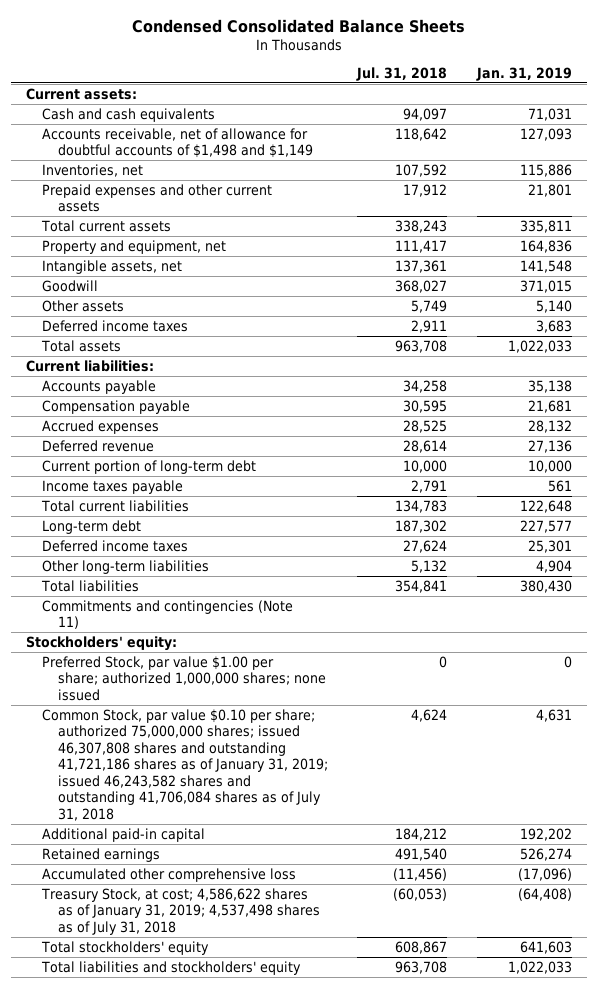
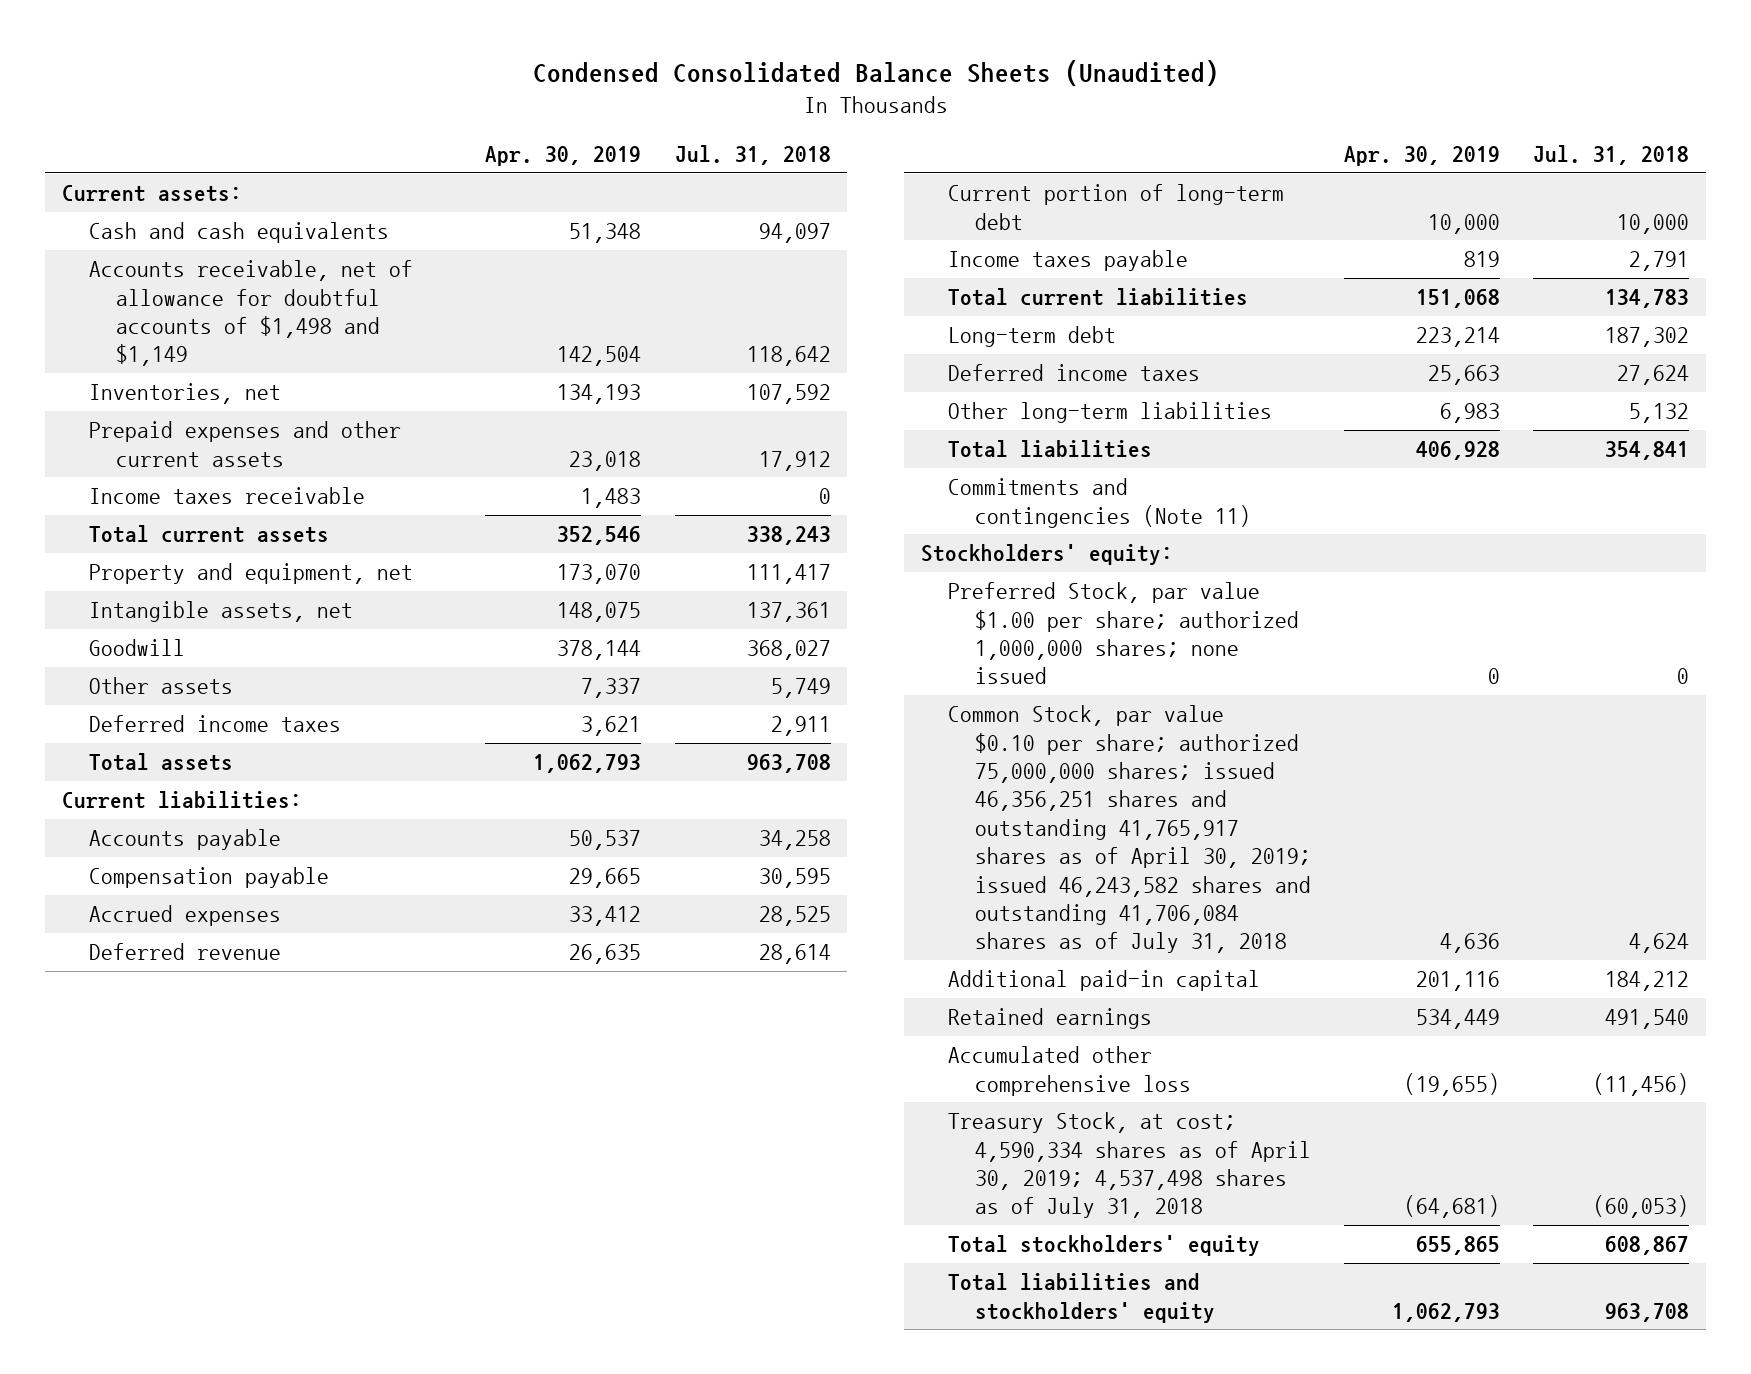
- Condensed Consolidated Balance Sheets
+ Condensed Consolidated Balance Sheets (Unaudited)
- | Jul. 31, 2018 | Jan. 31, 2019
+ | Apr. 30, 2019 | Jul. 31, 2018
+ Income taxes receivable | 1,483 | 0
- Common Stock, par value $0.10 per share; authorized 75,000,000 shares; issued 46,307,808 shares and outstanding 41,721,186 shares as of January 31, 2019; issued 46,243,582 shares and outstanding 41,706,084 shares as of July 31, 2018 | 4,624 | 4,631
+ Common Stock, par value $0.10 per share; authorized 75,000,000 shares; issued 46,356,251 shares and outstanding 41,765,917 shares as of April 30, 2019; issued 46,243,582 shares and outstanding 41,706,084 shares as of July 31, 2018 | 4,636 | 4,624
- Treasury Stock, at cost; 4,586,622 shares as of January 31, 2019; 4,537,498 shares as of July 31, 2018 | (60,053) | (64,408)
+ Treasury Stock, at cost; 4,590,334 shares as of April 30, 2019; 4,537,498 shares as of July 31, 2018 | (64,681) | (60,053)

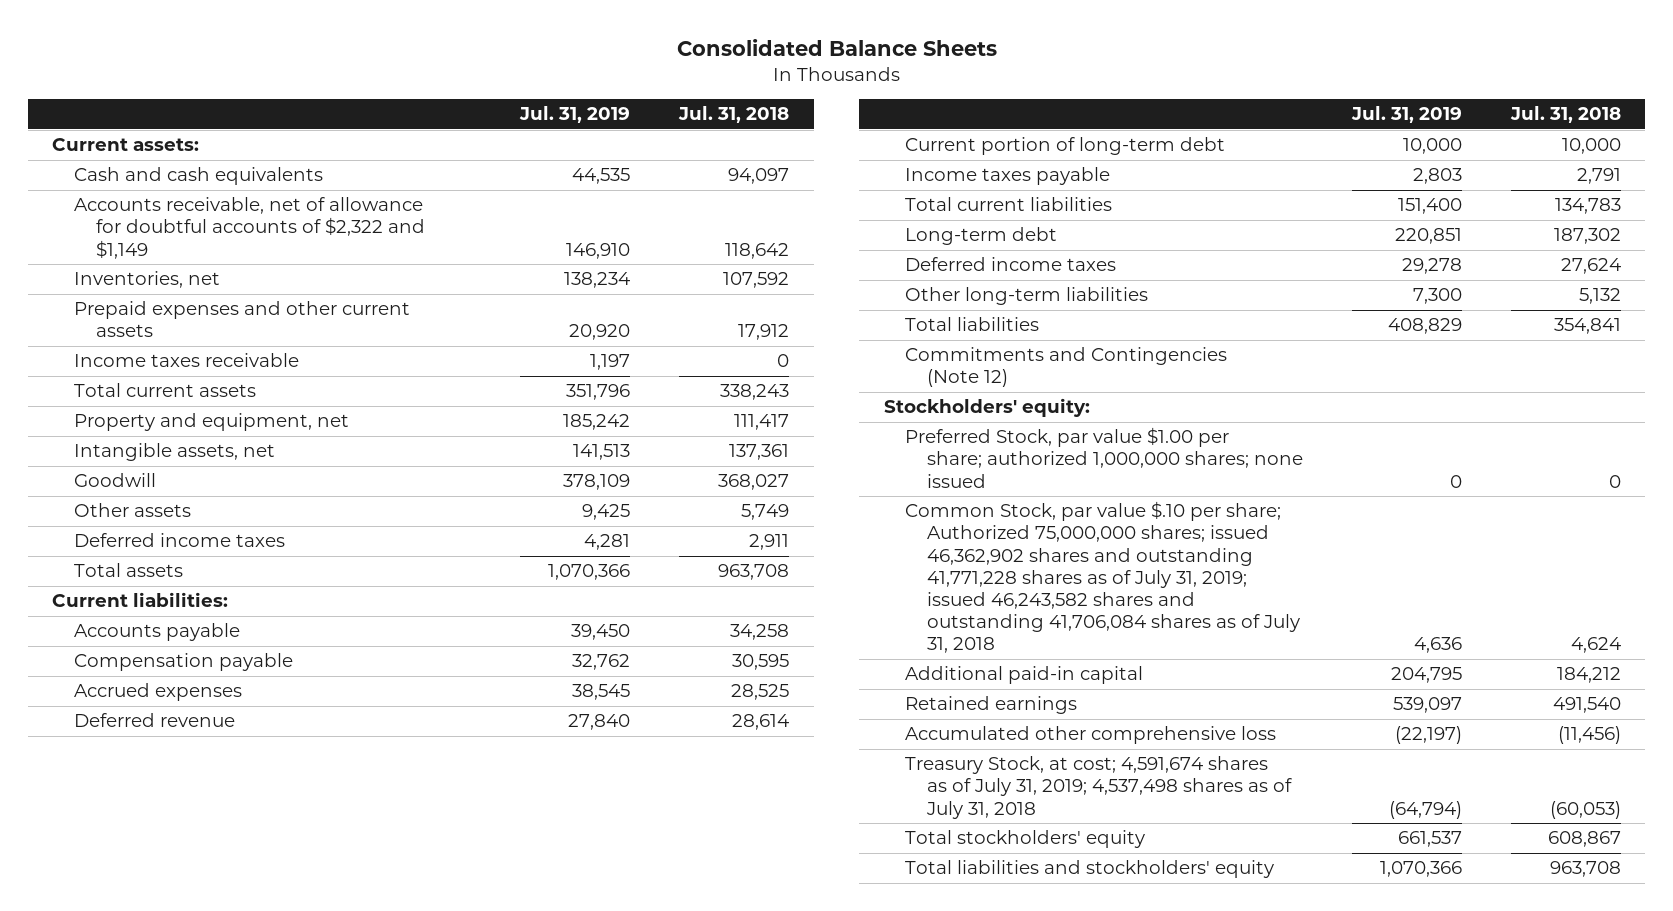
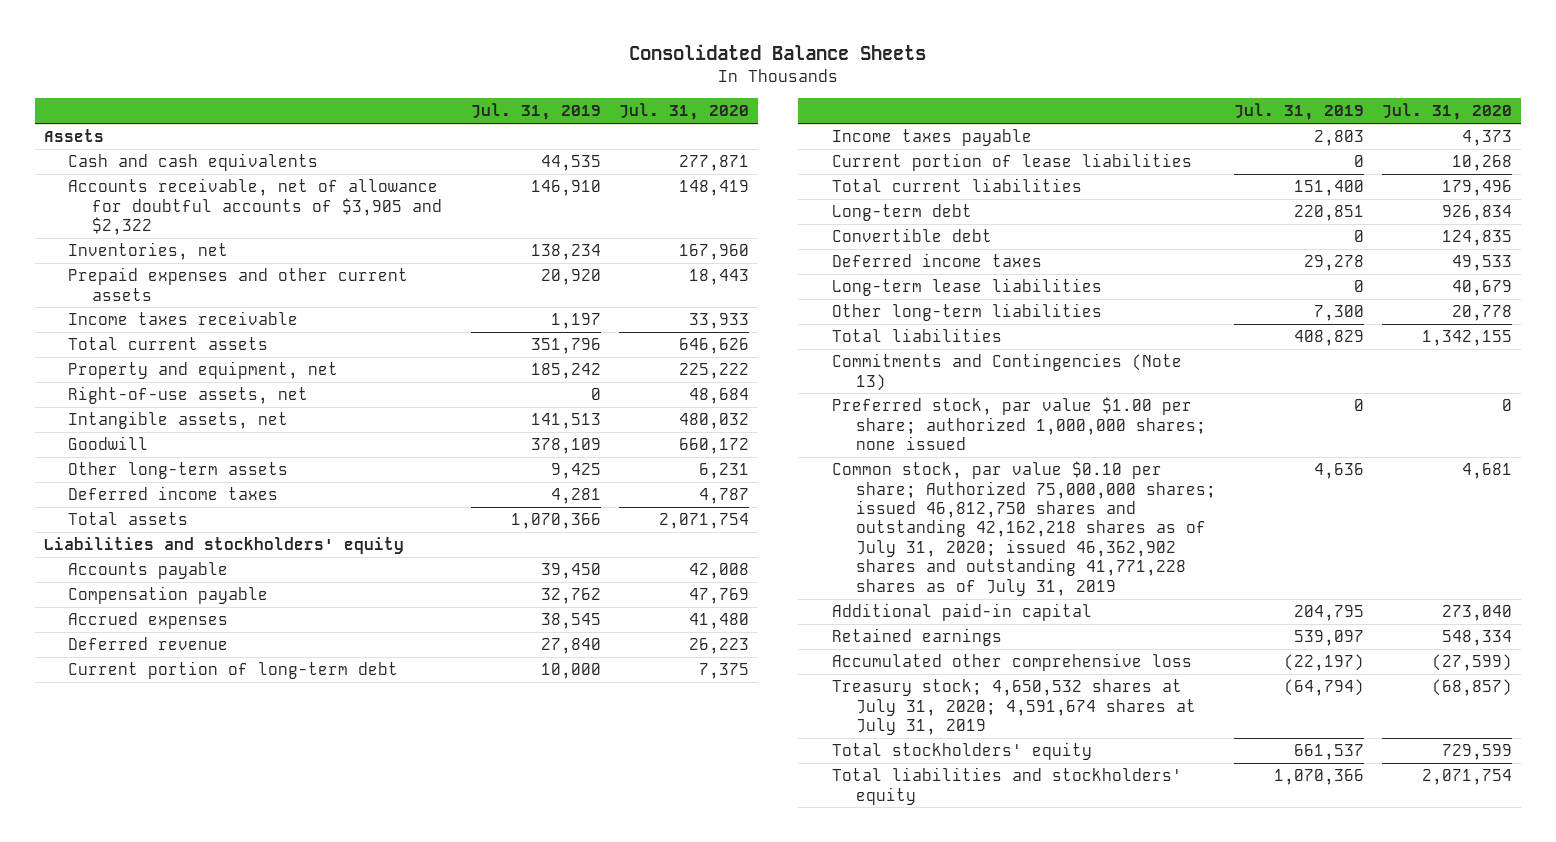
- | Jul. 31, 2019 | Jul. 31, 2018
+ | Jul. 31, 2019 | Jul. 31, 2020
- Current assets:
+ Assets
- Accounts receivable, net of allowance for doubtful accounts of $2,322 and $1,149 | 146,910 | 118,642
+ Accounts receivable, net of allowance for doubtful accounts of $3,905 and $2,322 | 146,910 | 148,419
+ Right-of-use assets, net | 0 | 48,684
- Other assets | 9,425 | 5,749
+ Other long-term assets | 9,425 | 6,231
- Current liabilities:
+ Liabilities and stockholders' equity
+ Current portion of lease liabilities | 0 | 10,268
+ Convertible debt | 0 | 124,835
+ Long-term lease liabilities | 0 | 40,679
- Commitments and Contingencies (Note 12)
- Stockholders' equity:
- Preferred Stock, par value $1.00 per share; authorized 1,000,000 shares; none issued | 0 | 0
- Common Stock, par value $.10 per share; Authorized 75,000,000 shares; issued 46,362,902 shares and outstanding 41,771,228 shares as of July 31, 2019; issued 46,243,582 shares and outstanding 41,706,084 shares as of July 31, 2018 | 4,636 | 4,624
+ Commitments and Contingencies (Note 13)
+ Preferred stock, par value $1.00 per share; authorized 1,000,000 shares; none issued | 0 | 0
+ Common stock, par value $0.10 per share; Authorized 75,000,000 shares; issued 46,812,750 shares and outstanding 42,162,218 shares as of July 31, 2020; issued 46,362,902 shares and outstanding 41,771,228 shares as of July 31, 2019 | 4,636 | 4,681
- Treasury Stock, at cost; 4,591,674 shares as of July 31, 2019; 4,537,498 shares as of July 31, 2018 | (64,794) | (60,053)
+ Treasury stock; 4,650,532 shares at July 31, 2020; 4,591,674 shares at July 31, 2019 | (64,794) | (68,857)

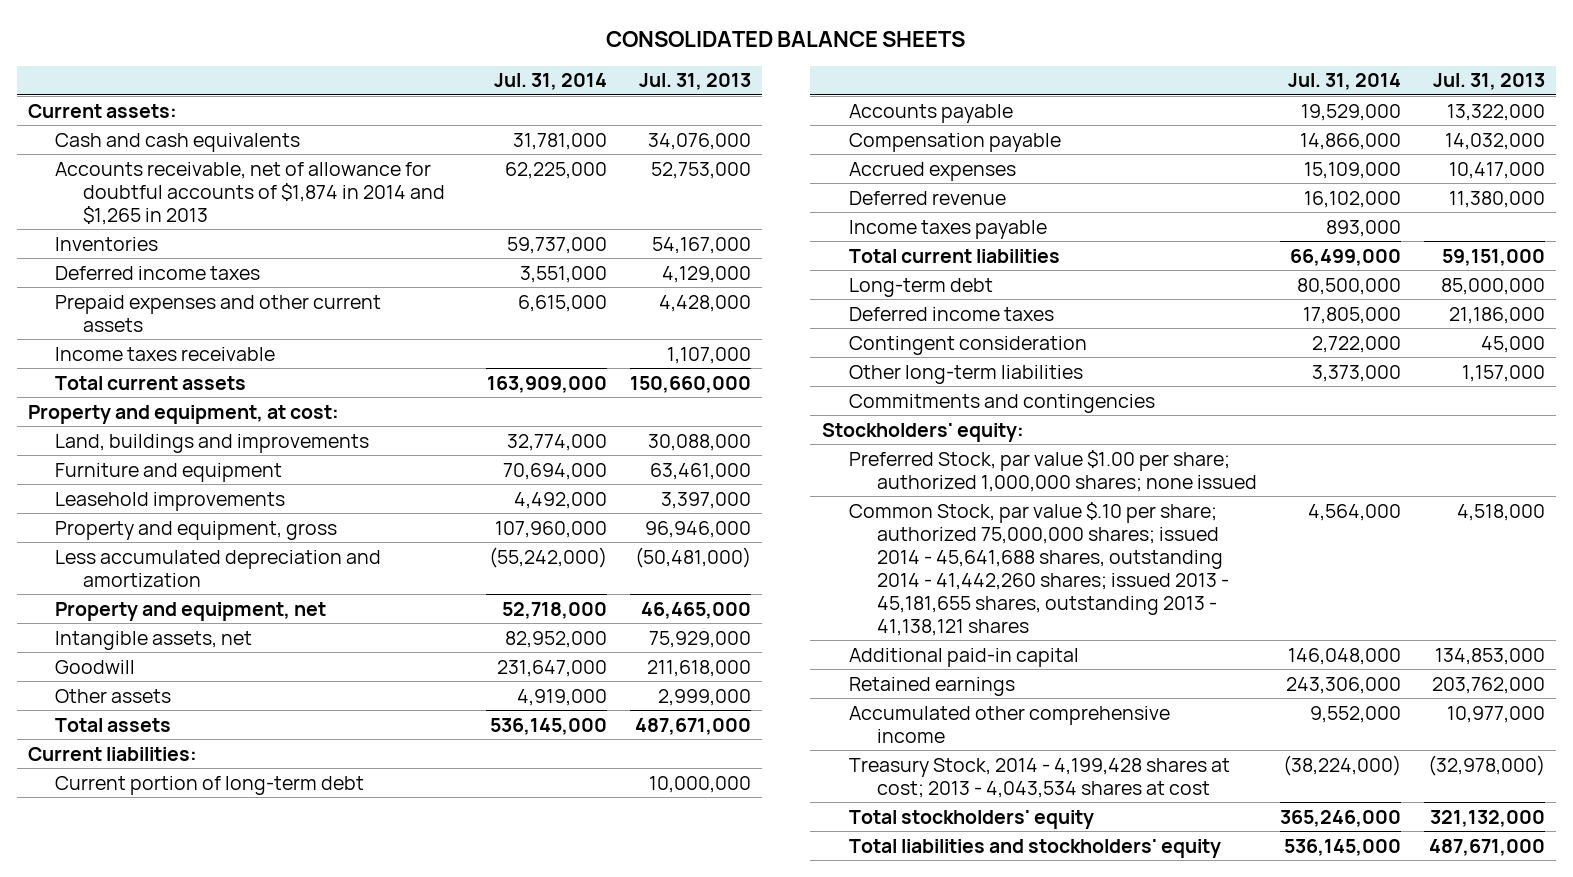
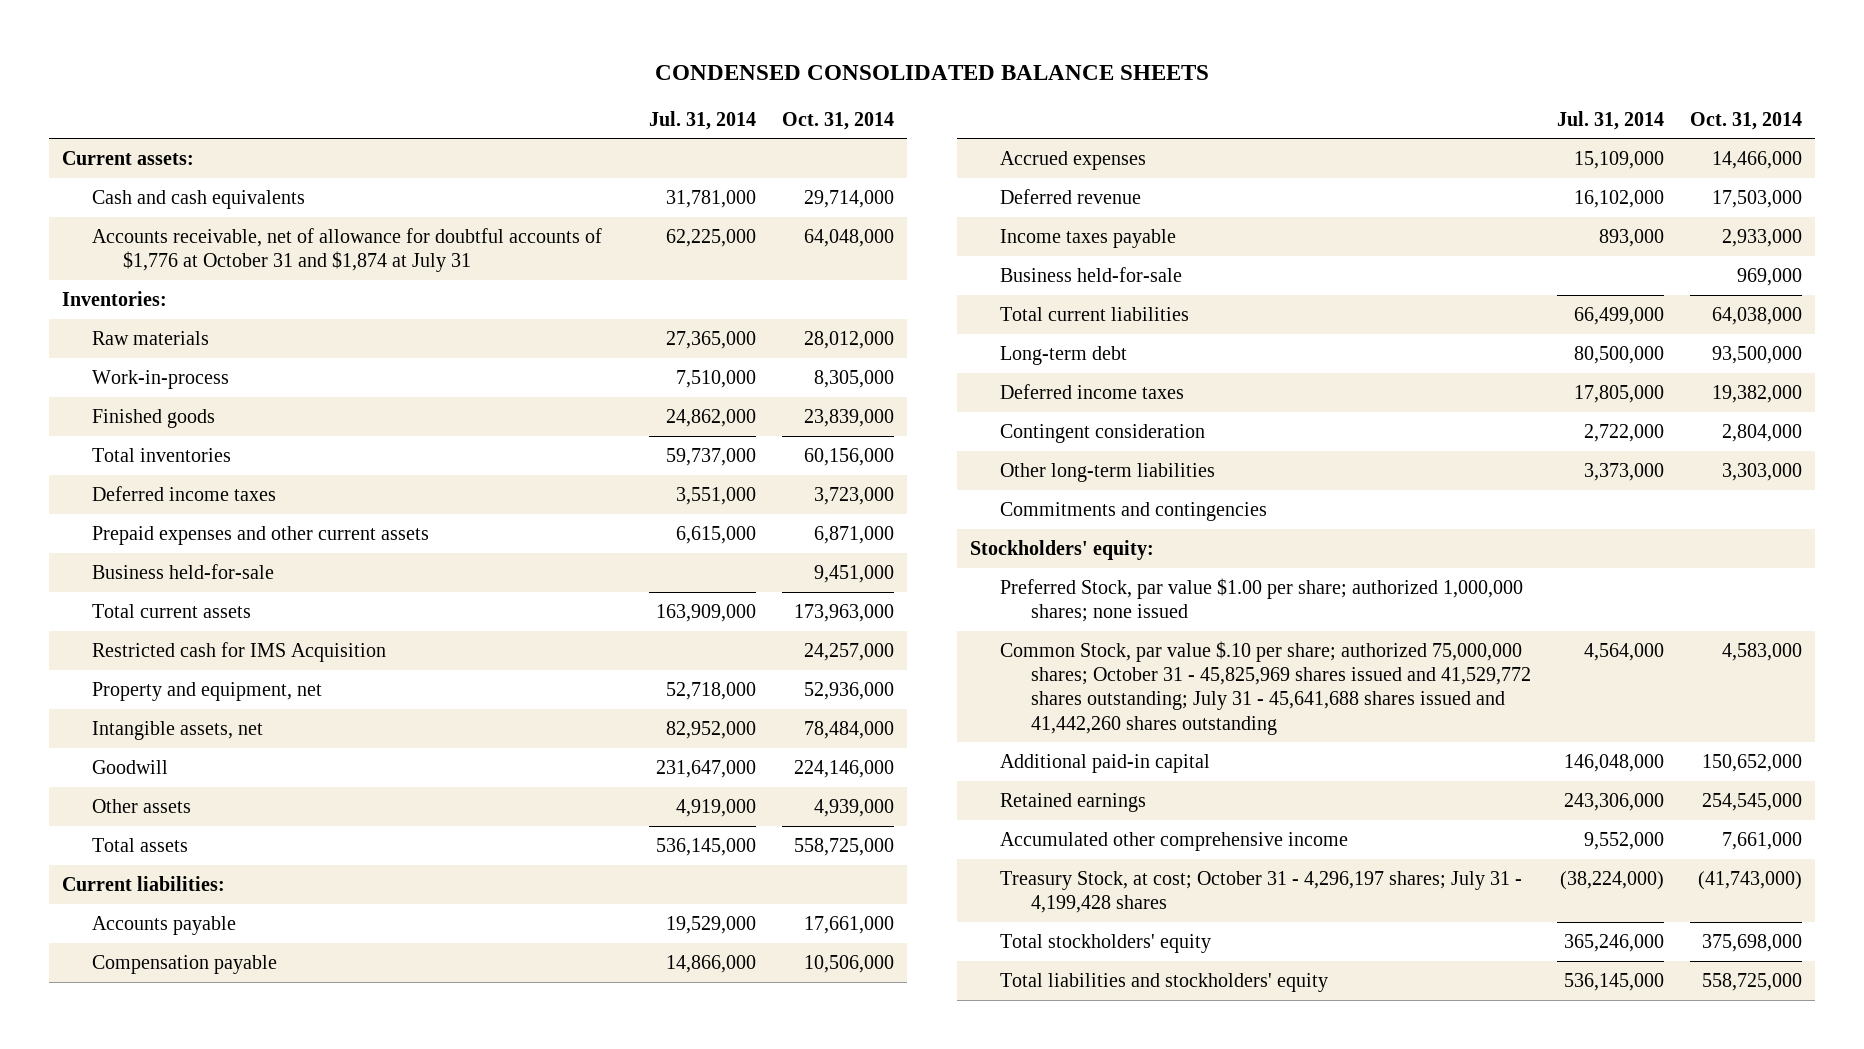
- CONSOLIDATED BALANCE SHEETS
+ CONDENSED CONSOLIDATED BALANCE SHEETS
- | Jul. 31, 2014 | Jul. 31, 2013
+ | Jul. 31, 2014 | Oct. 31, 2014
- Accounts receivable, net of allowance for doubtful accounts of $1,874 in 2014 and $1,265 in 2013 | 62,225,000 | 52,753,000
- Inventories | 59,737,000 | 54,167,000
+ Accounts receivable, net of allowance for doubtful accounts of $1,776 at October 31 and $1,874 at July 31 | 62,225,000 | 64,048,000
+ Inventories:
+ Raw materials | 27,365,000 | 28,012,000
+ Work-in-process | 7,510,000 | 8,305,000
+ Finished goods | 24,862,000 | 23,839,000
+ Total inventories | 59,737,000 | 60,156,000
- Income taxes receivable | | 1,107,000
+ Business held-for-sale | | 9,451,000
- Property and equipment, at cost:
- Land, buildings and improvements | 32,774,000 | 30,088,000
- Furniture and equipment | 70,694,000 | 63,461,000
- Leasehold improvements | 4,492,000 | 3,397,000
- Property and equipment, gross | 107,960,000 | 96,946,000
- Less accumulated depreciation and amortization | (55,242,000) | (50,481,000)
+ Restricted cash for IMS Acquisition | | 24,257,000
- Current portion of long-term debt | | 10,000,000
+ Business held-for-sale | | 969,000
- Common Stock, par value $.10 per share; authorized 75,000,000 shares; issued 2014 - 45,641,688 shares, outstanding 2014 - 41,442,260 shares; issued 2013 - 45,181,655 shares, outstanding 2013 - 41,138,121 shares | 4,564,000 | 4,518,000
+ Common Stock, par value $.10 per share; authorized 75,000,000 shares; October 31 - 45,825,969 shares issued and 41,529,772 shares outstanding; July 31 - 45,641,688 shares issued and 41,442,260 shares outstanding | 4,564,000 | 4,583,000
- Treasury Stock, 2014 - 4,199,428 shares at cost; 2013 - 4,043,534 shares at cost | (38,224,000) | (32,978,000)
+ Treasury Stock, at cost; October 31 - 4,296,197 shares; July 31 - 4,199,428 shares | (38,224,000) | (41,743,000)

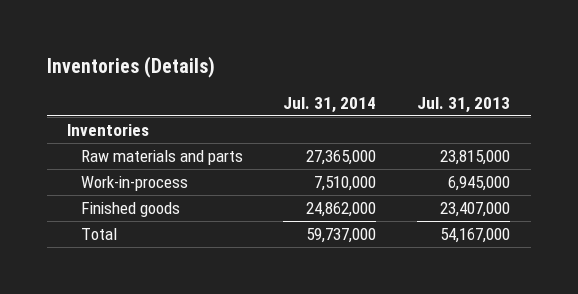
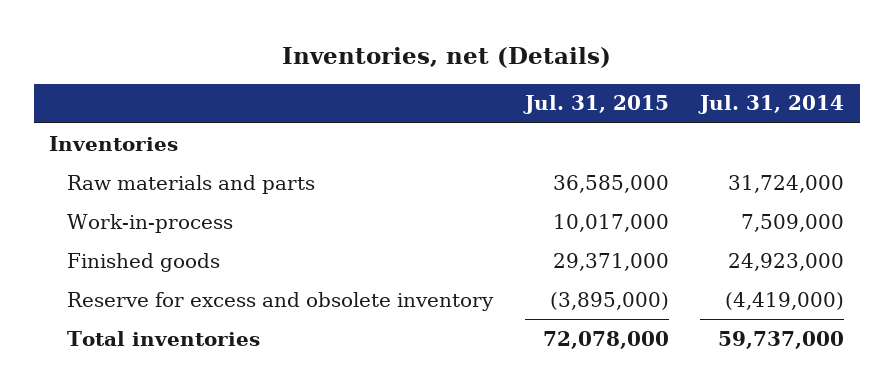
- Inventories (Details)
+ Inventories, net (Details)
- | Jul. 31, 2014 | Jul. 31, 2013
+ | Jul. 31, 2015 | Jul. 31, 2014
- Raw materials and parts | 27,365,000 | 23,815,000
- Work-in-process | 7,510,000 | 6,945,000
- Finished goods | 24,862,000 | 23,407,000
- Total | 59,737,000 | 54,167,000
+ Raw materials and parts | 36,585,000 | 31,724,000
+ Work-in-process | 10,017,000 | 7,509,000
+ Finished goods | 29,371,000 | 24,923,000
+ Reserve for excess and obsolete inventory | (3,895,000) | (4,419,000)
+ Total inventories | 72,078,000 | 59,737,000

